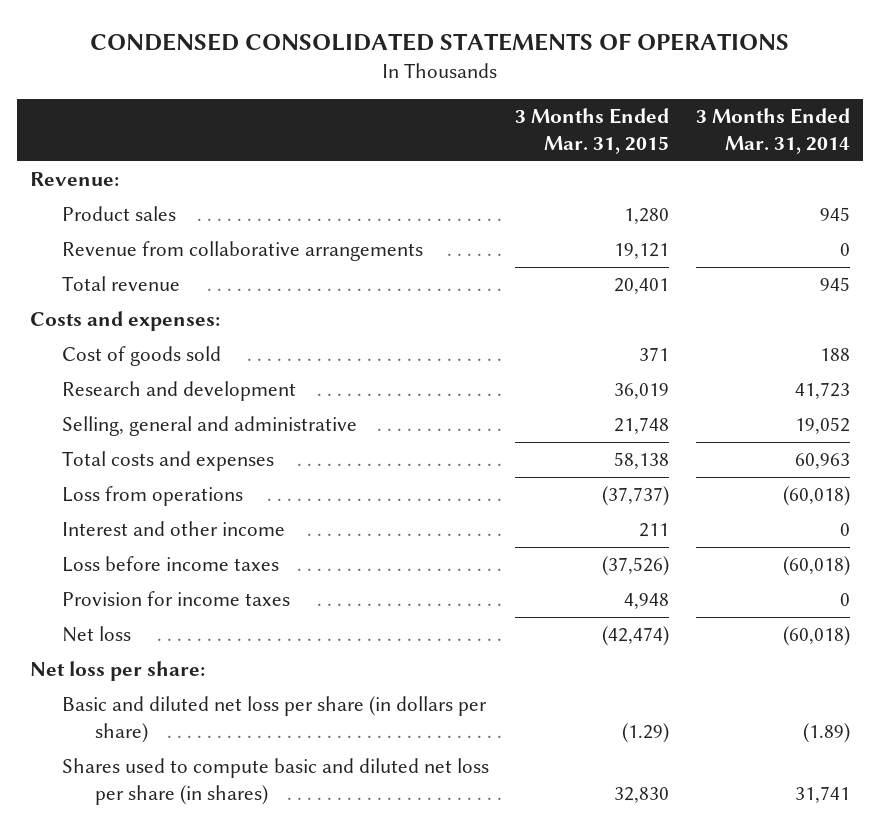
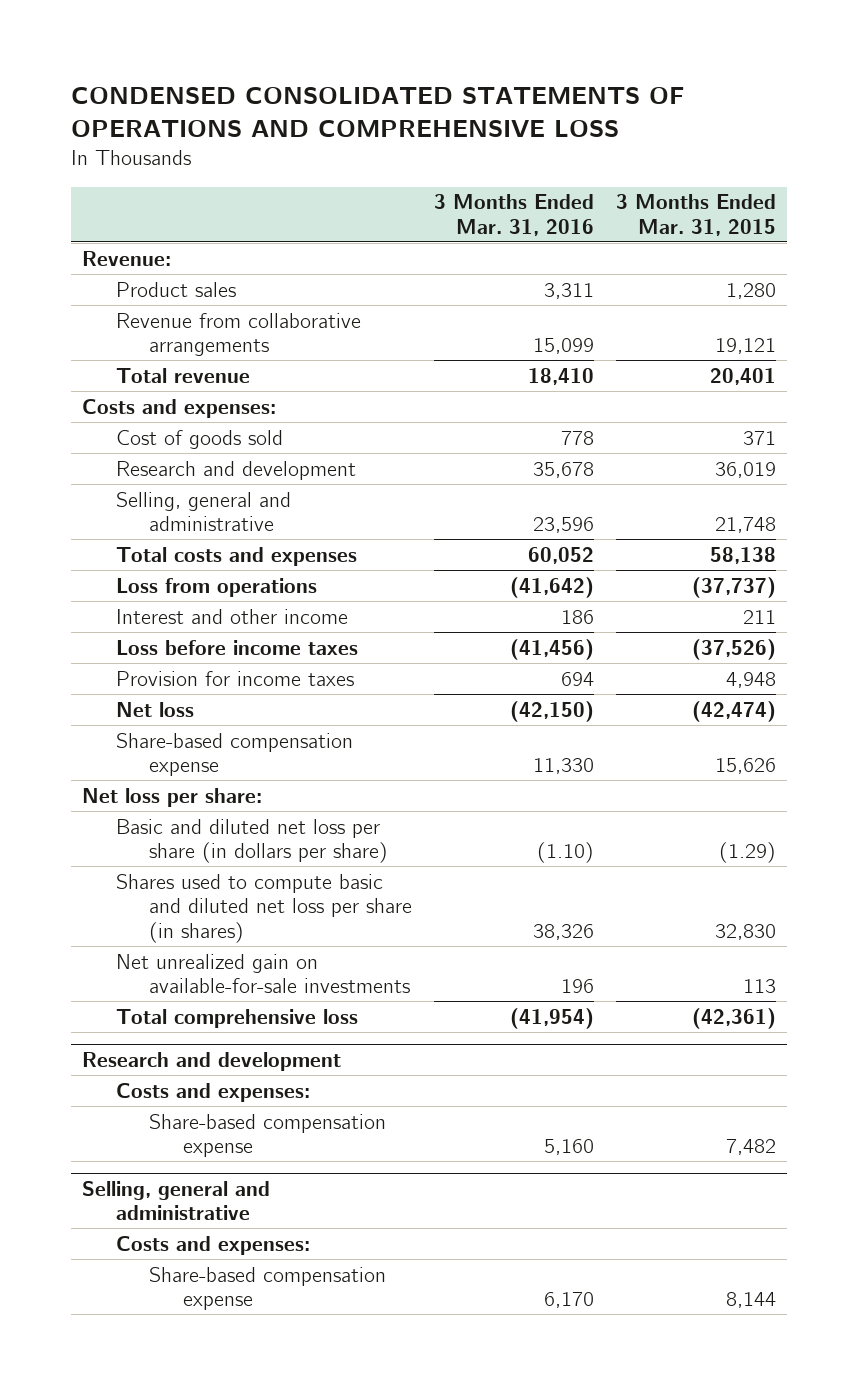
- CONDENSED CONSOLIDATED STATEMENTS OF OPERATIONS
+ CONDENSED CONSOLIDATED STATEMENTS OF OPERATIONS AND COMPREHENSIVE LOSS
- | 3 Months Ended Mar. 31, 2015 | 3 Months Ended Mar. 31, 2014
+ | 3 Months Ended Mar. 31, 2016 | 3 Months Ended Mar. 31, 2015
+ Share-based compensation expense | 11,330 | 15,626
+ Net unrealized gain on available-for-sale investments | 196 | 113
+ Total comprehensive loss | (41,954) | (42,361)
+ Research and development
+ Costs and expenses:
+ Share-based compensation expense | 5,160 | 7,482
+ Selling, general and administrative
+ Costs and expenses:
+ Share-based compensation expense | 6,170 | 8,144

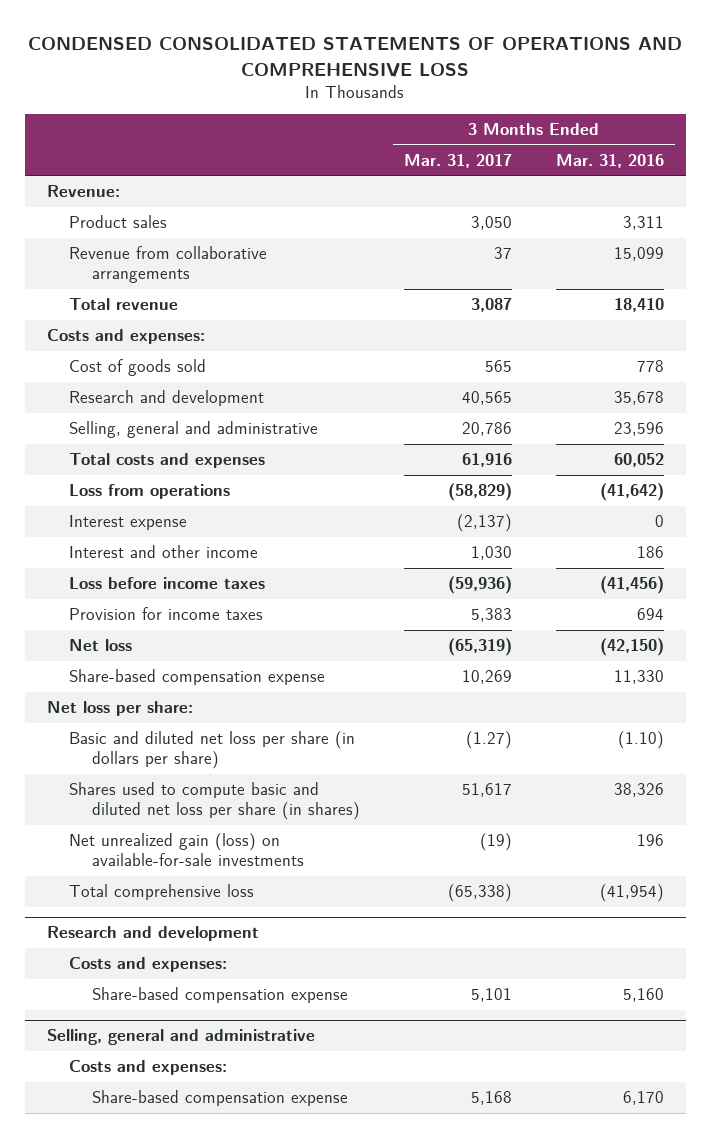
- | 3 Months Ended Mar. 31, 2016 | 3 Months Ended Mar. 31, 2015
+ | 3 Months Ended Mar. 31, 2017 | 3 Months Ended Mar. 31, 2016
+ Interest expense | (2,137) | 0
- Net unrealized gain on available-for-sale investments | 196 | 113
+ Net unrealized gain (loss) on available-for-sale investments | (19) | 196

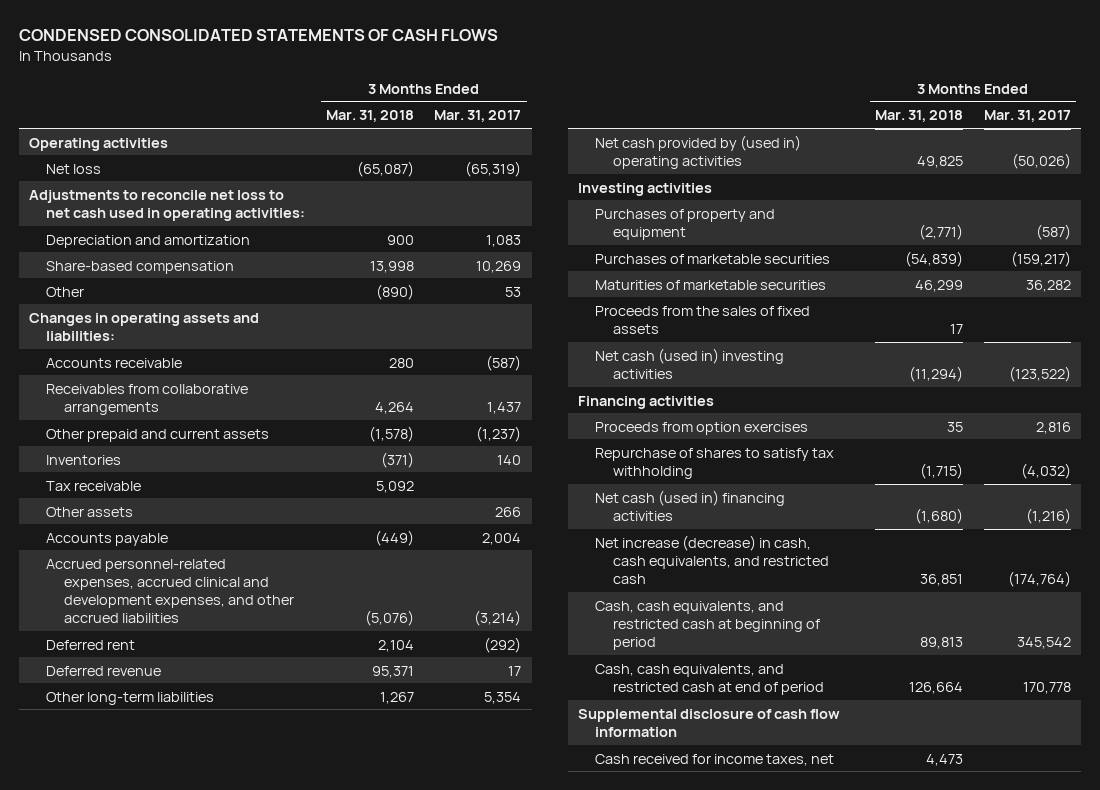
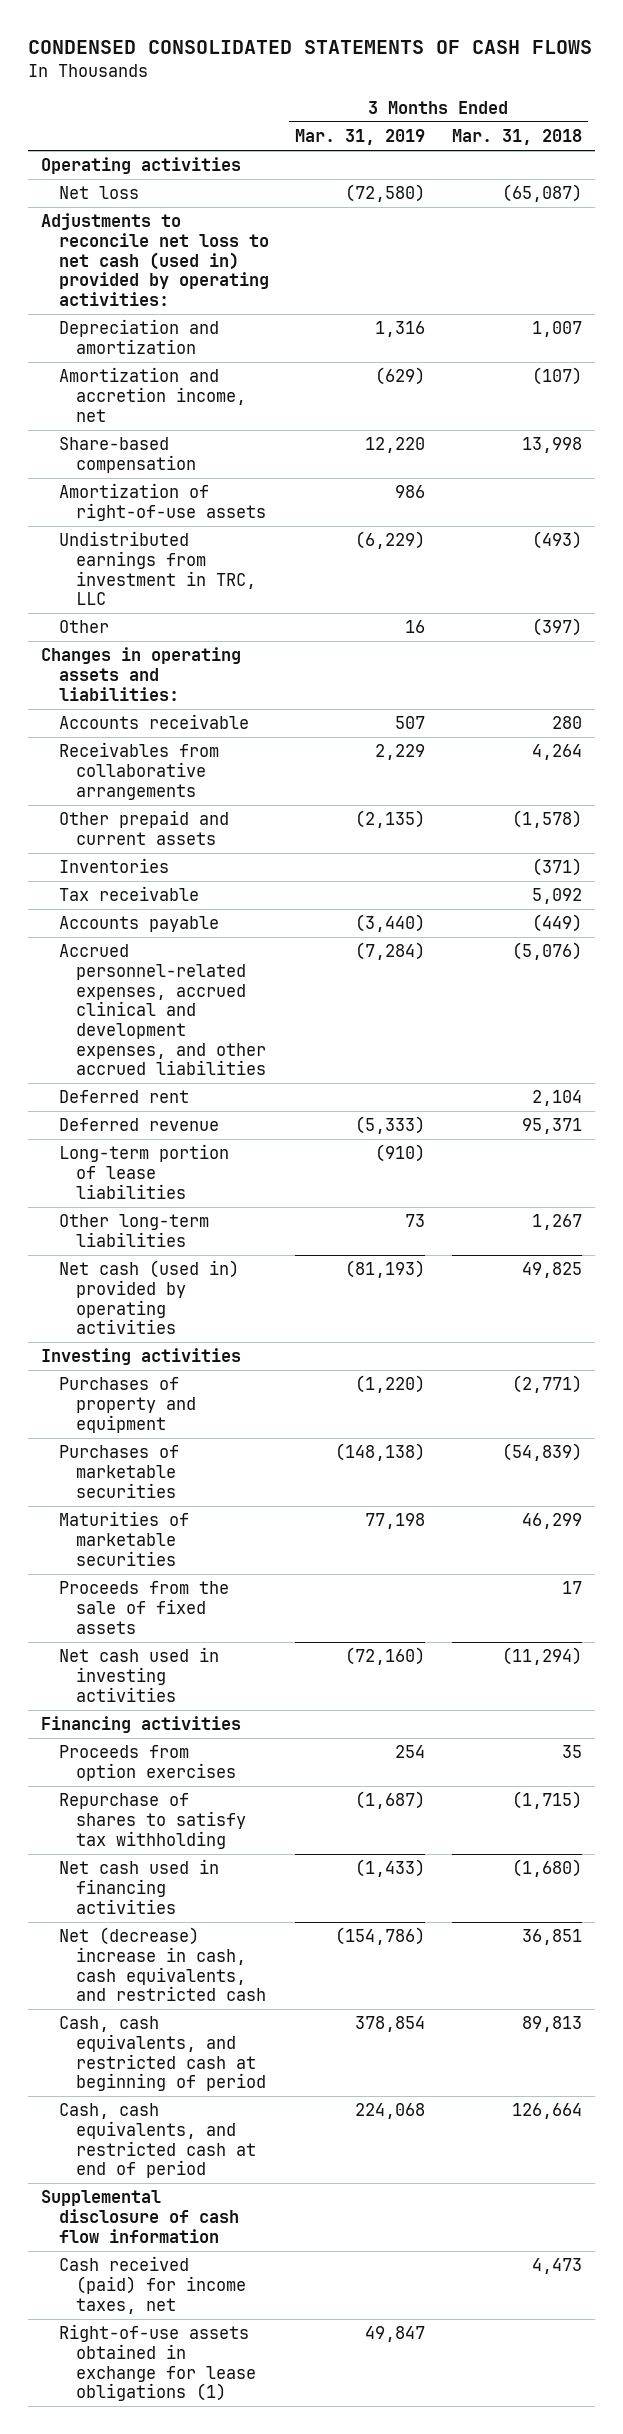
- | 3 Months Ended Mar. 31, 2018 | 3 Months Ended Mar. 31, 2017
+ | 3 Months Ended Mar. 31, 2019 | 3 Months Ended Mar. 31, 2018
- Adjustments to reconcile net loss to net cash used in operating activities:
- Depreciation and amortization | 900 | 1,083
+ Adjustments to reconcile net loss to net cash (used in) provided by operating activities:
+ Depreciation and amortization | 1,316 | 1,007
+ Amortization and accretion income, net | (629) | (107)
- Other | (890) | 53
+ Amortization of right-of-use assets | 986 |
+ Undistributed earnings from investment in TRC, LLC | (6,229) | (493)
+ Other | 16 | (397)
- Other assets | | 266
+ Long-term portion of lease liabilities | (910) |
- Net cash provided by (used in) operating activities | 49,825 | (50,026)
+ Net cash (used in) provided by operating activities | (81,193) | 49,825
- Proceeds from the sales of fixed assets | 17 |
- Net cash (used in) investing activities | (11,294) | (123,522)
+ Proceeds from the sale of fixed assets | | 17
+ Net cash used in investing activities | (72,160) | (11,294)
- Net cash (used in) financing activities | (1,680) | (1,216)
- Net increase (decrease) in cash, cash equivalents, and restricted cash | 36,851 | (174,764)
+ Net cash used in financing activities | (1,433) | (1,680)
+ Net (decrease) increase in cash, cash equivalents, and restricted cash | (154,786) | 36,851
- Cash received for income taxes, net | 4,473 |
+ Cash received (paid) for income taxes, net | | 4,473
+ Right-of-use assets obtained in exchange for lease obligations (1) | 49,847 |

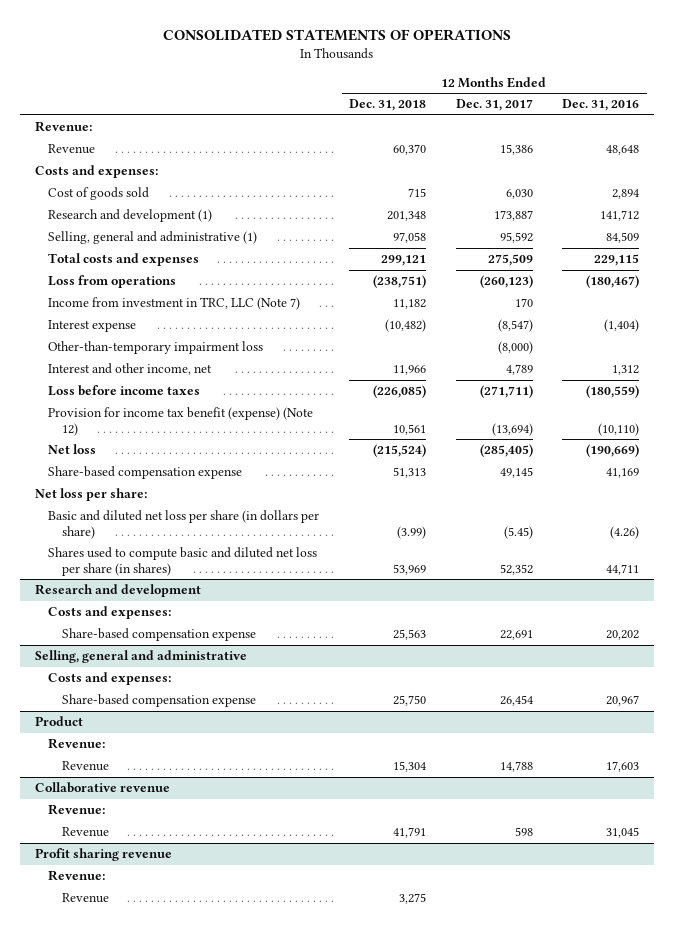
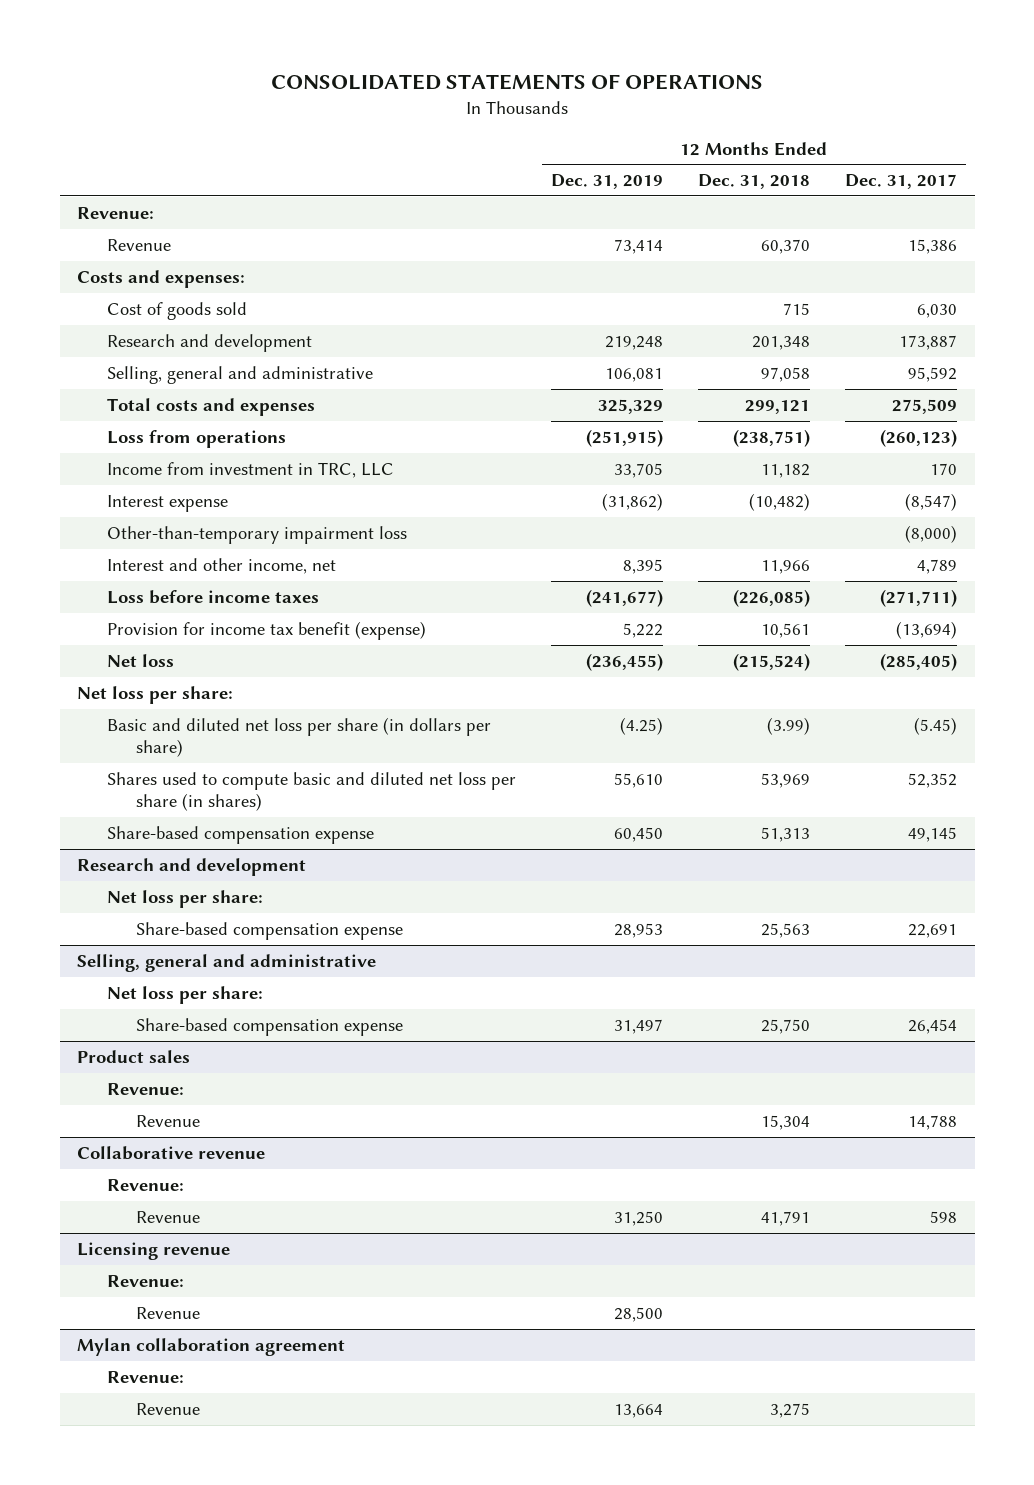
- | 12 Months Ended Dec. 31, 2018 | 12 Months Ended Dec. 31, 2017 | 12 Months Ended Dec. 31, 2016
+ | 12 Months Ended Dec. 31, 2019 | 12 Months Ended Dec. 31, 2018 | 12 Months Ended Dec. 31, 2017
- Research and development (1) | 201,348 | 173,887 | 141,712
- Selling, general and administrative (1) | 97,058 | 95,592 | 84,509
+ Research and development | 219,248 | 201,348 | 173,887
+ Selling, general and administrative | 106,081 | 97,058 | 95,592
- Income from investment in TRC, LLC (Note 7) | 11,182 | 170 |
+ Income from investment in TRC, LLC | 33,705 | 11,182 | 170
- Provision for income tax benefit (expense) (Note 12) | 10,561 | (13,694) | (10,110)
+ Provision for income tax benefit (expense) | 5,222 | 10,561 | (13,694)
moved down: Share-based compensation expense | 60,450 | 51,313 | 49,145
@ Research and development
- Costs and expenses:
+ Net loss per share:
@ Selling, general and administrative
- Costs and expenses:
+ Net loss per share:
- Product
+ Product sales
- Profit sharing revenue
+ Licensing revenue
+ Revenue | 28,500 | |
+ Mylan collaboration agreement
+ Revenue:

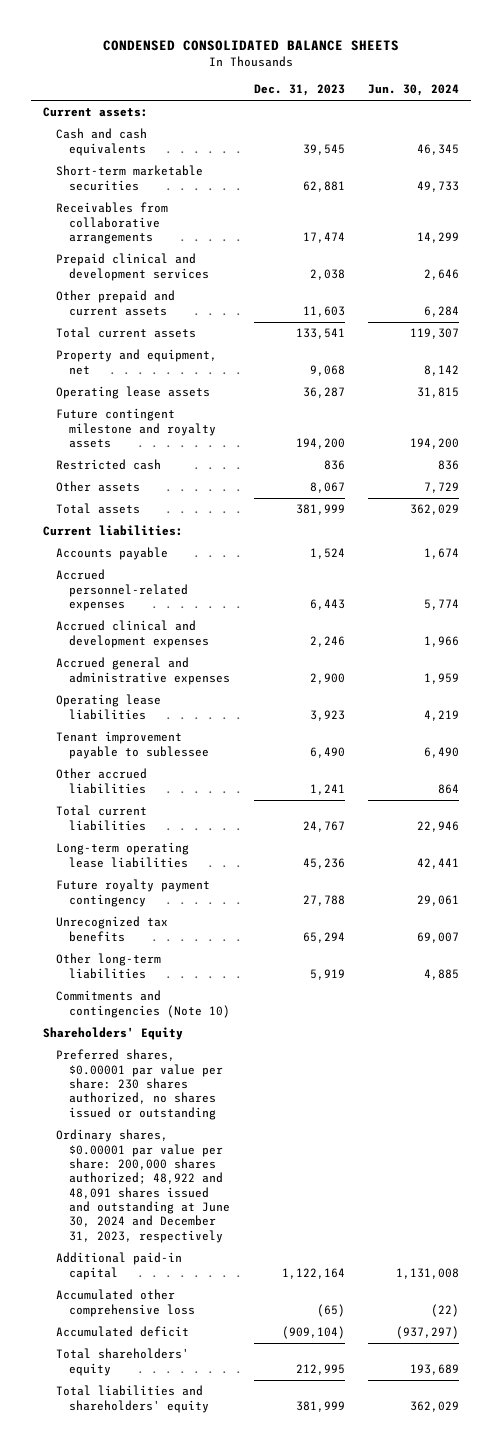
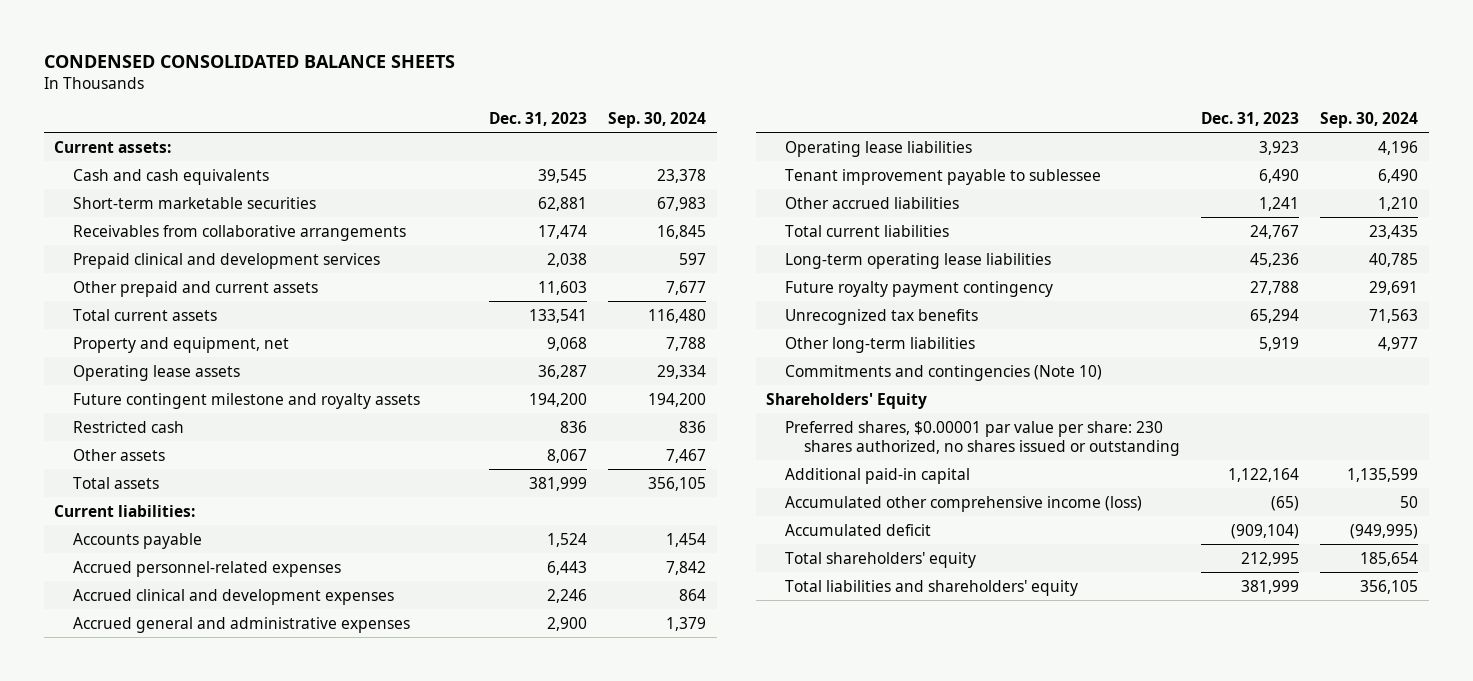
- | Dec. 31, 2023 | Jun. 30, 2024
+ | Dec. 31, 2023 | Sep. 30, 2024
- Ordinary shares, $0.00001 par value per share: 200,000 shares authorized; 48,922 and 48,091 shares issued and outstanding at June 30, 2024 and December 31, 2023, respectively
- Accumulated other comprehensive loss | (65) | (22)
+ Accumulated other comprehensive income (loss) | (65) | 50

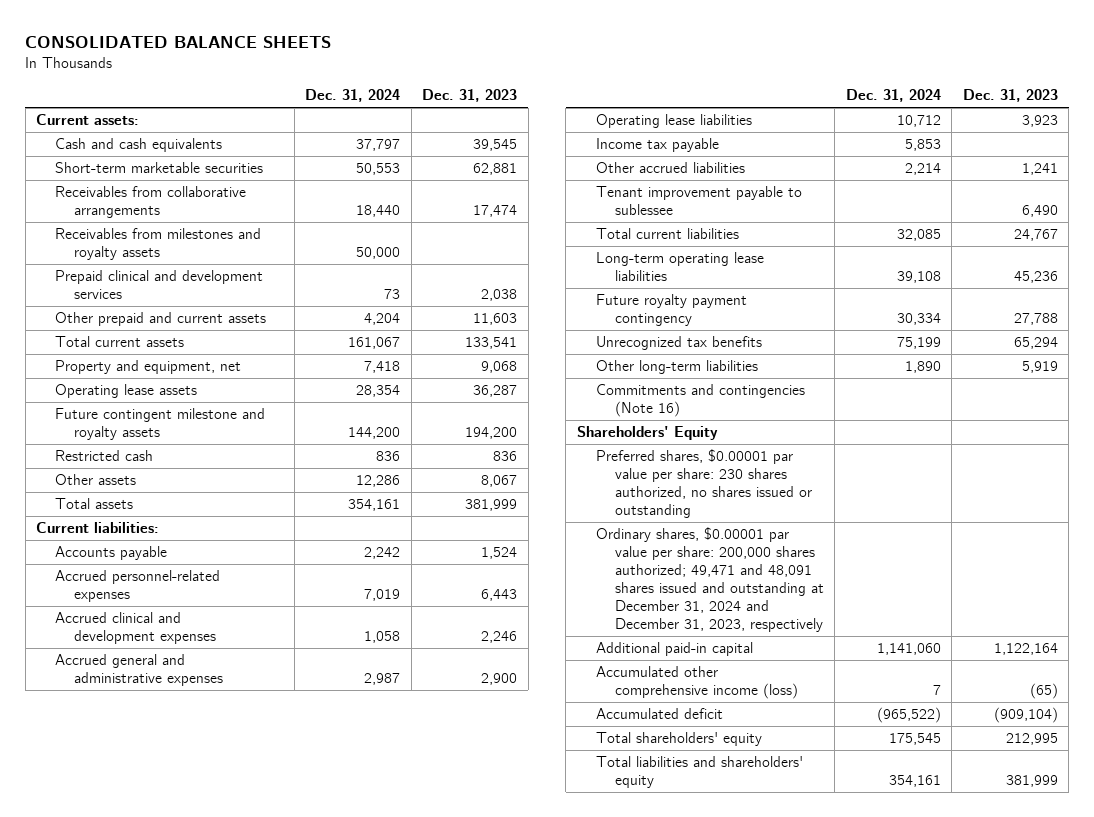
- CONDENSED CONSOLIDATED BALANCE SHEETS
+ CONSOLIDATED BALANCE SHEETS
- | Dec. 31, 2023 | Sep. 30, 2024
+ | Dec. 31, 2024 | Dec. 31, 2023
+ Receivables from milestones and royalty assets | 50,000 |
+ Income tax payable | 5,853 |
moved down: Tenant improvement payable to sublessee | | 6,490
- Commitments and contingencies (Note 10)
+ Commitments and contingencies (Note 16)
+ Ordinary shares, $0.00001 par value per share: 200,000 shares authorized; 49,471 and 48,091 shares issued and outstanding at December 31, 2024 and December 31, 2023, respectively

